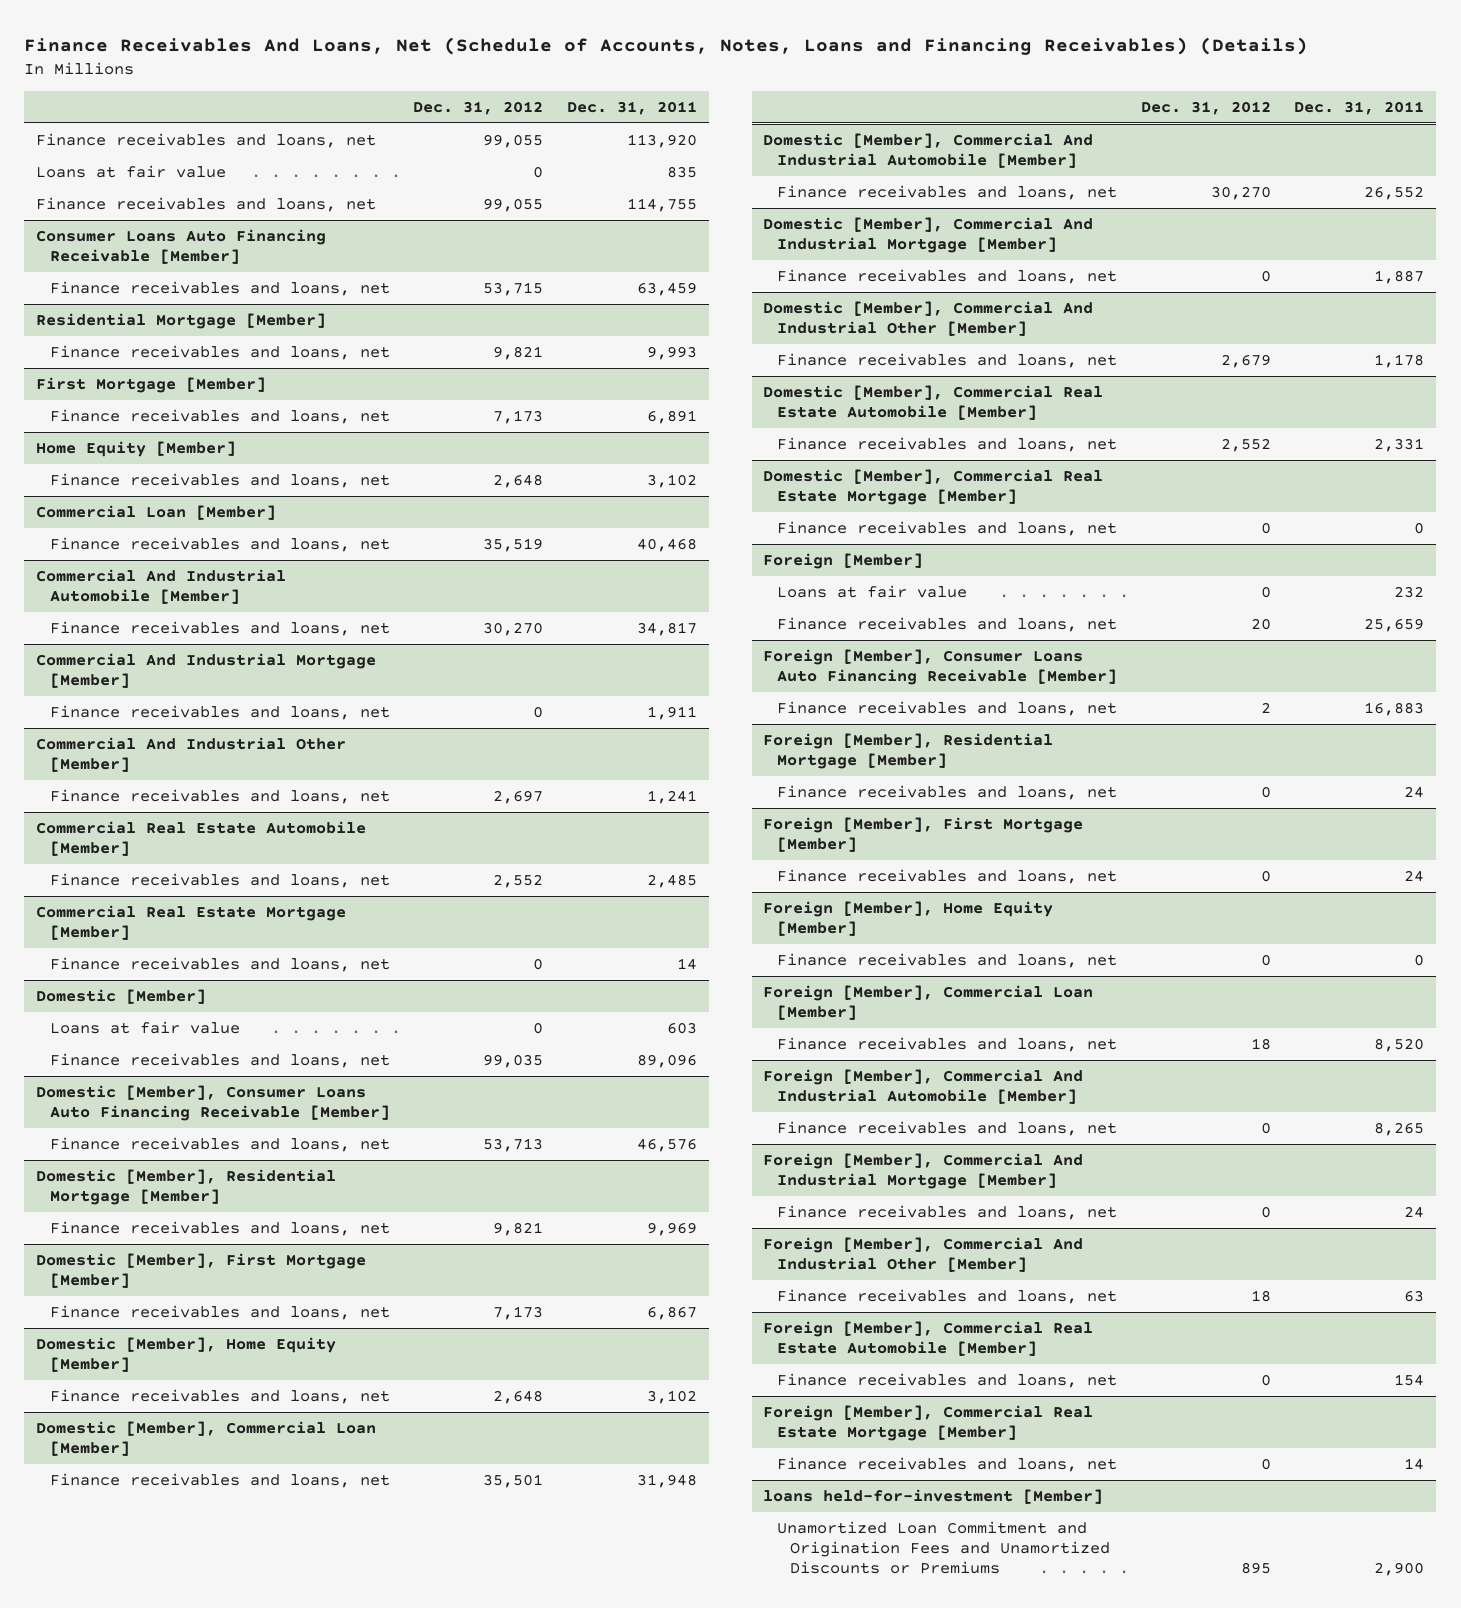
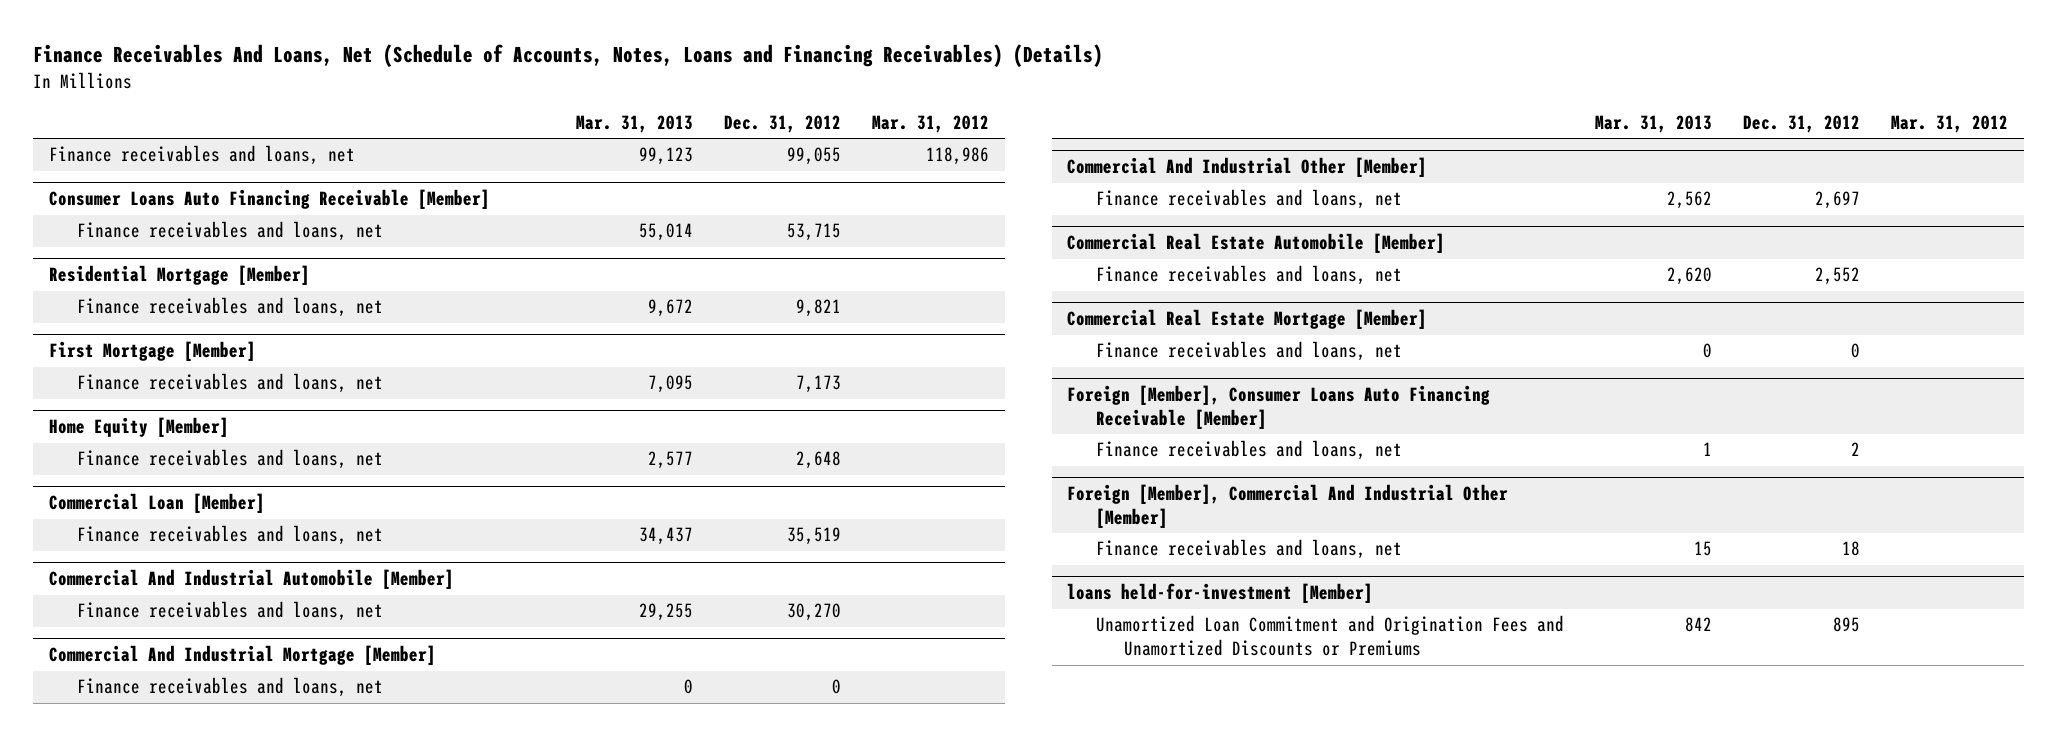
- | Dec. 31, 2012 | Dec. 31, 2011
+ | Mar. 31, 2013 | Dec. 31, 2012 | Mar. 31, 2012
- Loans at fair value | 0 | 835
- Finance receivables and loans, net | 99,055 | 114,755
- Domestic [Member]
- Loans at fair value | 0 | 603
- Finance receivables and loans, net | 99,035 | 89,096
- Domestic [Member], Consumer Loans Auto Financing Receivable [Member]
- Finance receivables and loans, net | 53,713 | 46,576
- Domestic [Member], Residential Mortgage [Member]
- Finance receivables and loans, net | 9,821 | 9,969
- Domestic [Member], First Mortgage [Member]
- Finance receivables and loans, net | 7,173 | 6,867
- Domestic [Member], Home Equity [Member]
- Finance receivables and loans, net | 2,648 | 3,102
- Domestic [Member], Commercial Loan [Member]
- Finance receivables and loans, net | 35,501 | 31,948
- Domestic [Member], Commercial And Industrial Automobile [Member]
- Finance receivables and loans, net | 30,270 | 26,552
- Domestic [Member], Commercial And Industrial Mortgage [Member]
- Finance receivables and loans, net | 0 | 1,887
- Domestic [Member], Commercial And Industrial Other [Member]
- Finance receivables and loans, net | 2,679 | 1,178
- Domestic [Member], Commercial Real Estate Automobile [Member]
- Finance receivables and loans, net | 2,552 | 2,331
- Domestic [Member], Commercial Real Estate Mortgage [Member]
- Finance receivables and loans, net | 0 | 0
- Foreign [Member]
- Loans at fair value | 0 | 232
- Finance receivables and loans, net | 20 | 25,659
- Foreign [Member], Residential Mortgage [Member]
- Finance receivables and loans, net | 0 | 24
- Foreign [Member], First Mortgage [Member]
- Finance receivables and loans, net | 0 | 24
- Foreign [Member], Home Equity [Member]
- Finance receivables and loans, net | 0 | 0
- Foreign [Member], Commercial Loan [Member]
- Finance receivables and loans, net | 18 | 8,520
- Foreign [Member], Commercial And Industrial Automobile [Member]
- Finance receivables and loans, net | 0 | 8,265
- Foreign [Member], Commercial And Industrial Mortgage [Member]
- Finance receivables and loans, net | 0 | 24
- Foreign [Member], Commercial Real Estate Automobile [Member]
- Finance receivables and loans, net | 0 | 154
- Foreign [Member], Commercial Real Estate Mortgage [Member]
- Finance receivables and loans, net | 0 | 14

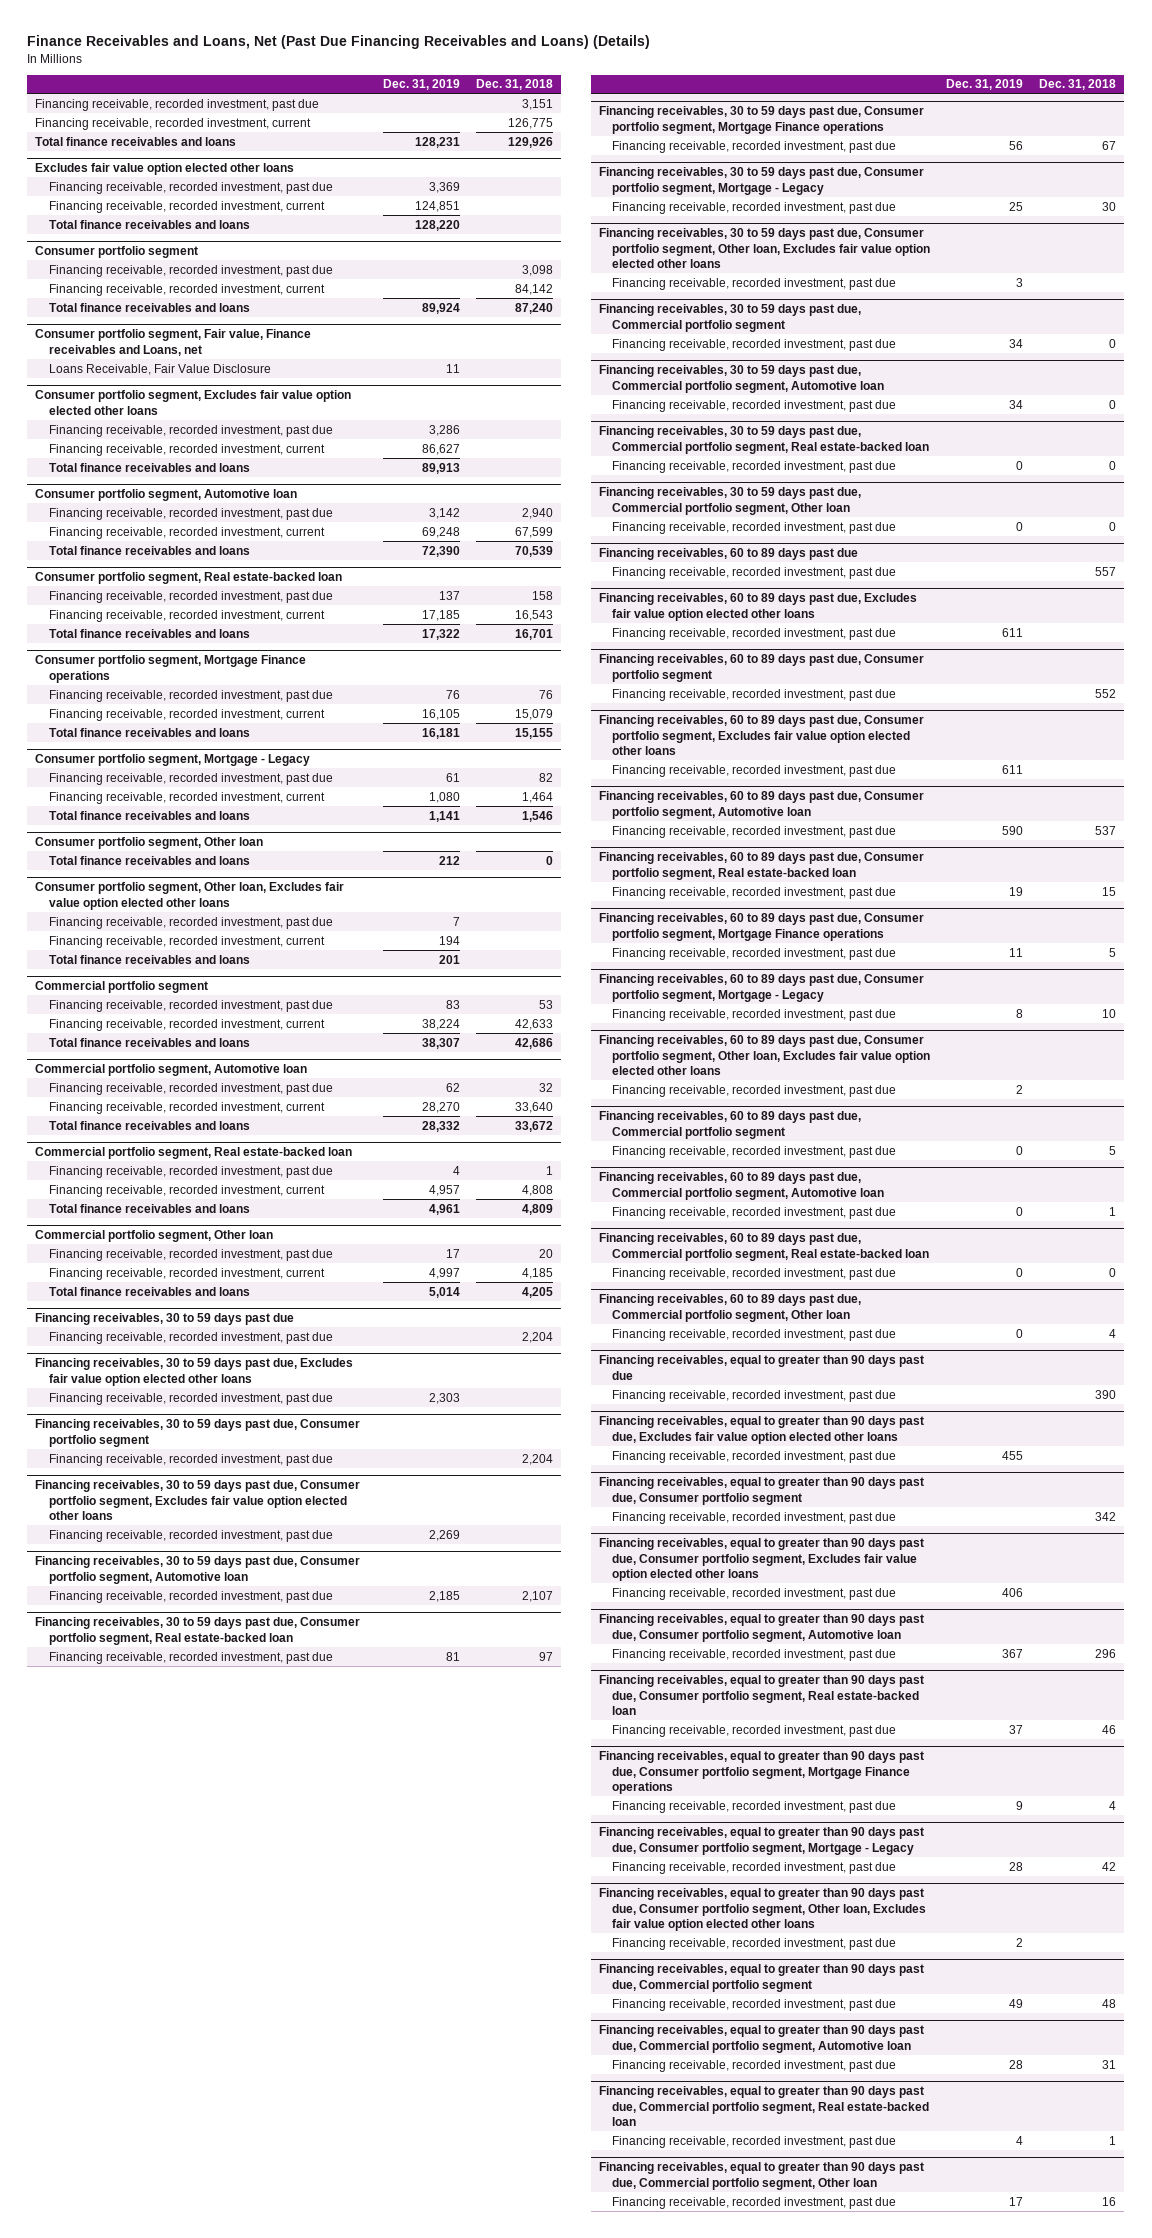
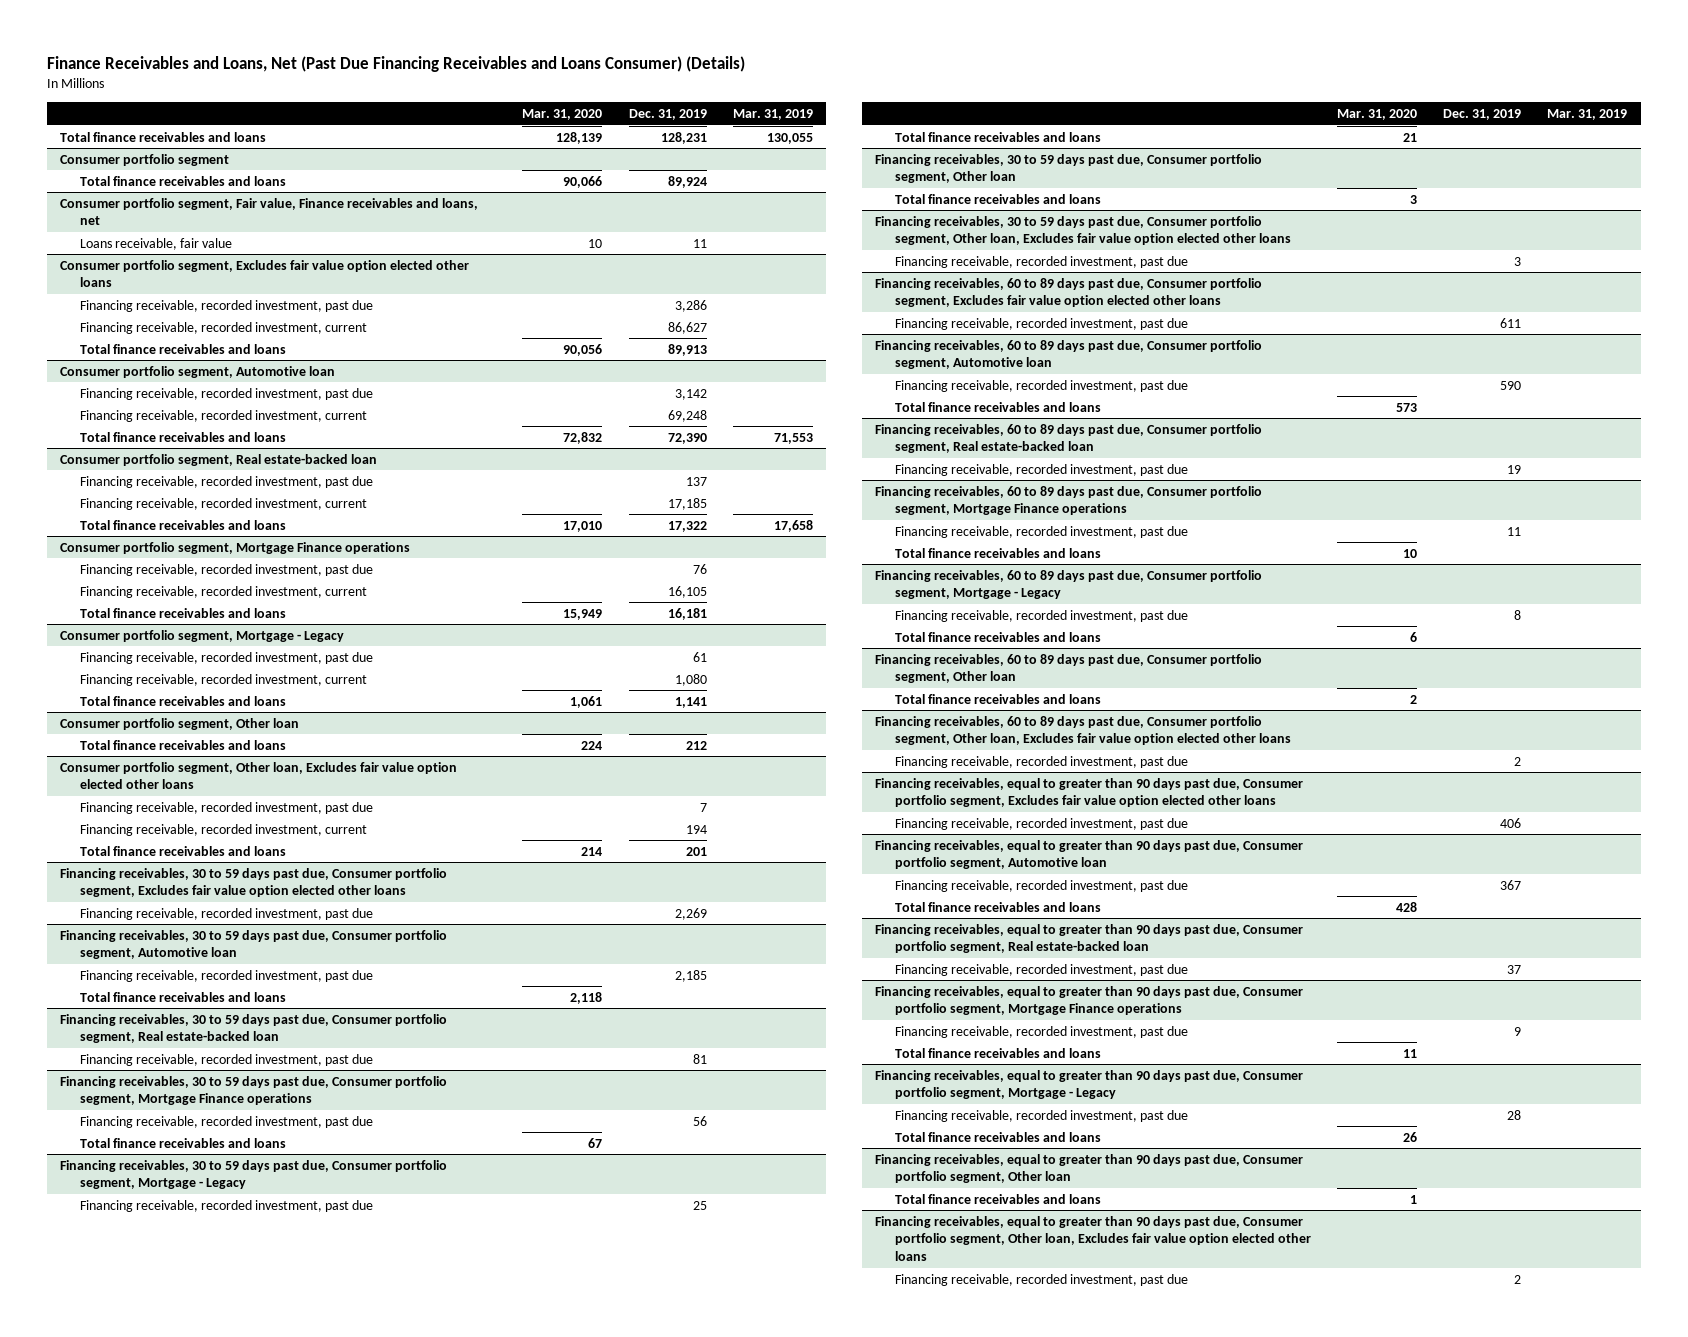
- Finance Receivables and Loans, Net (Past Due Financing Receivables and Loans) (Details)
+ Finance Receivables and Loans, Net (Past Due Financing Receivables and Loans Consumer) (Details)
- | Dec. 31, 2019 | Dec. 31, 2018
+ | Mar. 31, 2020 | Dec. 31, 2019 | Mar. 31, 2019
- Financing receivable, recorded investment, past due | | 3,151
- Financing receivable, recorded investment, current | | 126,775
- Excludes fair value option elected other loans
- Financing receivable, recorded investment, past due | 3,369 |
- Financing receivable, recorded investment, current | 124,851 |
- Total finance receivables and loans | 128,220 |
@ Consumer portfolio segment
- Financing receivable, recorded investment, past due | | 3,098
- Financing receivable, recorded investment, current | | 84,142
- Consumer portfolio segment, Fair value, Finance receivables and Loans, net
- Loans Receivable, Fair Value Disclosure | 11 |
+ Consumer portfolio segment, Fair value, Finance receivables and loans, net
+ Loans receivable, fair value | 10 | 11 |
- Commercial portfolio segment
- Financing receivable, recorded investment, past due | 83 | 53
- Financing receivable, recorded investment, current | 38,224 | 42,633
- Total finance receivables and loans | 38,307 | 42,686
- Commercial portfolio segment, Automotive loan
- Financing receivable, recorded investment, past due | 62 | 32
- Financing receivable, recorded investment, current | 28,270 | 33,640
- Total finance receivables and loans | 28,332 | 33,672
- Commercial portfolio segment, Real estate-backed loan
- Financing receivable, recorded investment, past due | 4 | 1
- Financing receivable, recorded investment, current | 4,957 | 4,808
- Total finance receivables and loans | 4,961 | 4,809
- Commercial portfolio segment, Other loan
- Financing receivable, recorded investment, past due | 17 | 20
- Financing receivable, recorded investment, current | 4,997 | 4,185
- Total finance receivables and loans | 5,014 | 4,205
- Financing receivables, 30 to 59 days past due
- Financing receivable, recorded investment, past due | | 2,204
- Financing receivables, 30 to 59 days past due, Excludes fair value option elected other loans
- Financing receivable, recorded investment, past due | 2,303 |
- Financing receivables, 30 to 59 days past due, Consumer portfolio segment
- Financing receivable, recorded investment, past due | | 2,204
@ Financing receivables, 30 to 59 days past due, Consumer portfolio segment, Automotive loan
+ Total finance receivables and loans | 2,118 | |
@ Financing receivables, 30 to 59 days past due, Consumer portfolio segment, Mortgage Finance operations
+ Total finance receivables and loans | 67 | |
@ Financing receivables, 30 to 59 days past due, Consumer portfolio segment, Mortgage - Legacy
+ Total finance receivables and loans | 21 | |
+ Financing receivables, 30 to 59 days past due, Consumer portfolio segment, Other loan
+ Total finance receivables and loans | 3 | |
- Financing receivables, 30 to 59 days past due, Commercial portfolio segment
- Financing receivable, recorded investment, past due | 34 | 0
- Financing receivables, 30 to 59 days past due, Commercial portfolio segment, Automotive loan
- Financing receivable, recorded investment, past due | 34 | 0
- Financing receivables, 30 to 59 days past due, Commercial portfolio segment, Real estate-backed loan
- Financing receivable, recorded investment, past due | 0 | 0
- Financing receivables, 30 to 59 days past due, Commercial portfolio segment, Other loan
- Financing receivable, recorded investment, past due | 0 | 0
- Financing receivables, 60 to 89 days past due
- Financing receivable, recorded investment, past due | | 557
- Financing receivables, 60 to 89 days past due, Excludes fair value option elected other loans
- Financing receivable, recorded investment, past due | 611 |
- Financing receivables, 60 to 89 days past due, Consumer portfolio segment
- Financing receivable, recorded investment, past due | | 552
@ Financing receivables, 60 to 89 days past due, Consumer portfolio segment, Automotive loan
+ Total finance receivables and loans | 573 | |
@ Financing receivables, 60 to 89 days past due, Consumer portfolio segment, Mortgage Finance operations
+ Total finance receivables and loans | 10 | |
@ Financing receivables, 60 to 89 days past due, Consumer portfolio segment, Mortgage - Legacy
+ Total finance receivables and loans | 6 | |
+ Financing receivables, 60 to 89 days past due, Consumer portfolio segment, Other loan
+ Total finance receivables and loans | 2 | |
- Financing receivables, 60 to 89 days past due, Commercial portfolio segment
- Financing receivable, recorded investment, past due | 0 | 5
- Financing receivables, 60 to 89 days past due, Commercial portfolio segment, Automotive loan
- Financing receivable, recorded investment, past due | 0 | 1
- Financing receivables, 60 to 89 days past due, Commercial portfolio segment, Real estate-backed loan
- Financing receivable, recorded investment, past due | 0 | 0
- Financing receivables, 60 to 89 days past due, Commercial portfolio segment, Other loan
- Financing receivable, recorded investment, past due | 0 | 4
- Financing receivables, equal to greater than 90 days past due
- Financing receivable, recorded investment, past due | | 390
- Financing receivables, equal to greater than 90 days past due, Excludes fair value option elected other loans
- Financing receivable, recorded investment, past due | 455 |
- Financing receivables, equal to greater than 90 days past due, Consumer portfolio segment
- Financing receivable, recorded investment, past due | | 342
@ Financing receivables, equal to greater than 90 days past due, Consumer portfolio segment, Automotive loan
+ Total finance receivables and loans | 428 | |
@ Financing receivables, equal to greater than 90 days past due, Consumer portfolio segment, Mortgage Finance operations
+ Total finance receivables and loans | 11 | |
@ Financing receivables, equal to greater than 90 days past due, Consumer portfolio segment, Mortgage - Legacy
+ Total finance receivables and loans | 26 | |
+ Financing receivables, equal to greater than 90 days past due, Consumer portfolio segment, Other loan
+ Total finance receivables and loans | 1 | |
- Financing receivables, equal to greater than 90 days past due, Commercial portfolio segment
- Financing receivable, recorded investment, past due | 49 | 48
- Financing receivables, equal to greater than 90 days past due, Commercial portfolio segment, Automotive loan
- Financing receivable, recorded investment, past due | 28 | 31
- Financing receivables, equal to greater than 90 days past due, Commercial portfolio segment, Real estate-backed loan
- Financing receivable, recorded investment, past due | 4 | 1
- Financing receivables, equal to greater than 90 days past due, Commercial portfolio segment, Other loan
- Financing receivable, recorded investment, past due | 17 | 16

